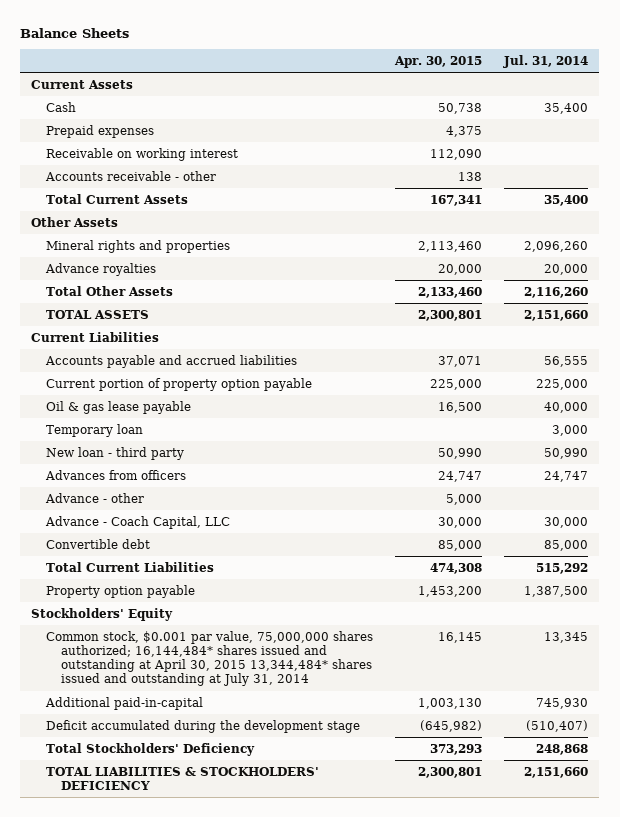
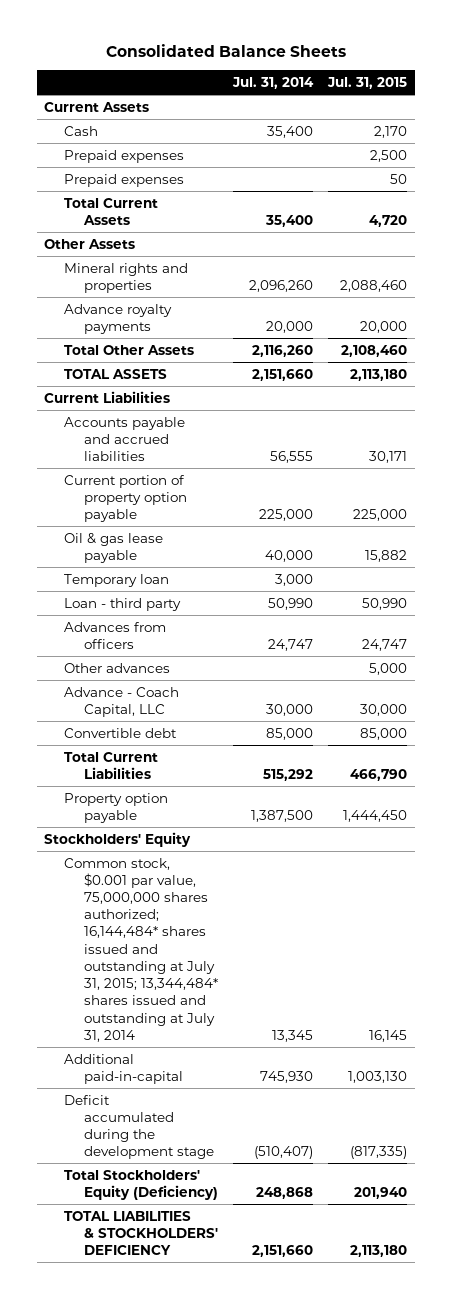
- Balance Sheets
+ Consolidated Balance Sheets
- | Apr. 30, 2015 | Jul. 31, 2014
+ | Jul. 31, 2014 | Jul. 31, 2015
- Receivable on working interest | 112,090 |
- Accounts receivable - other | 138 |
+ Prepaid expenses | | 50
- Advance royalties | 20,000 | 20,000
+ Advance royalty payments | 20,000 | 20,000
- New loan - third party | 50,990 | 50,990
+ Loan - third party | 50,990 | 50,990
- Advance - other | 5,000 |
+ Other advances | | 5,000
- Common stock, $0.001 par value, 75,000,000 shares authorized; 16,144,484* shares issued and outstanding at April 30, 2015 13,344,484* shares issued and outstanding at July 31, 2014 | 16,145 | 13,345
+ Common stock, $0.001 par value, 75,000,000 shares authorized; 16,144,484* shares issued and outstanding at July 31, 2015; 13,344,484* shares issued and outstanding at July 31, 2014 | 13,345 | 16,145
- Total Stockholders' Deficiency | 373,293 | 248,868
+ Total Stockholders' Equity (Deficiency) | 248,868 | 201,940

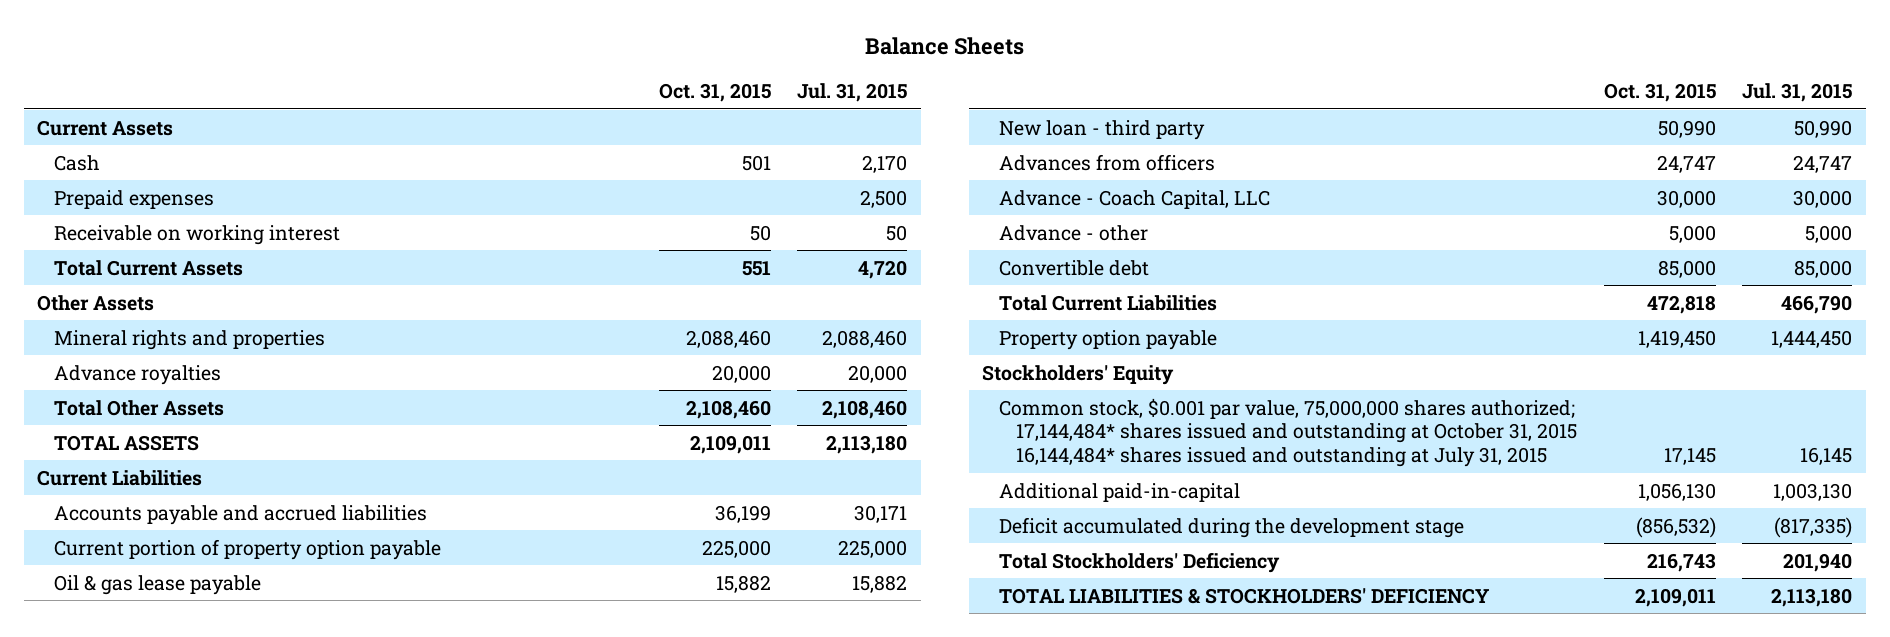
- Consolidated Balance Sheets
+ Balance Sheets
- | Jul. 31, 2014 | Jul. 31, 2015
+ | Oct. 31, 2015 | Jul. 31, 2015
- Prepaid expenses | | 50
+ Receivable on working interest | 50 | 50
- Advance royalty payments | 20,000 | 20,000
+ Advance royalties | 20,000 | 20,000
- Temporary loan | 3,000 |
- Loan - third party | 50,990 | 50,990
+ New loan - third party | 50,990 | 50,990
- Other advances | | 5,000
+ Advance - other | 5,000 | 5,000
- Common stock, $0.001 par value, 75,000,000 shares authorized; 16,144,484* shares issued and outstanding at July 31, 2015; 13,344,484* shares issued and outstanding at July 31, 2014 | 13,345 | 16,145
+ Common stock, $0.001 par value, 75,000,000 shares authorized; 17,144,484* shares issued and outstanding at October 31, 2015 16,144,484* shares issued and outstanding at July 31, 2015 | 17,145 | 16,145
- Total Stockholders' Equity (Deficiency) | 248,868 | 201,940
+ Total Stockholders' Deficiency | 216,743 | 201,940

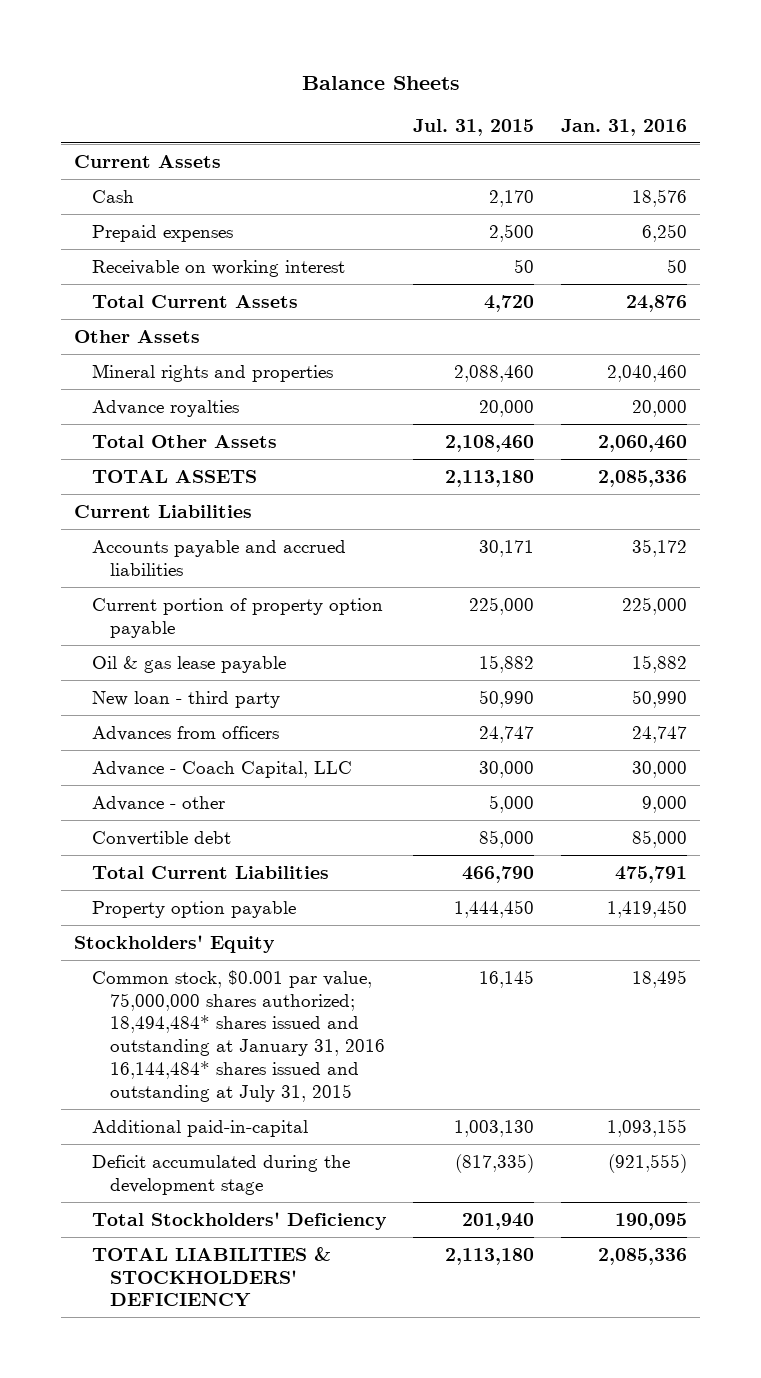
- | Oct. 31, 2015 | Jul. 31, 2015
+ | Jul. 31, 2015 | Jan. 31, 2016
- Common stock, $0.001 par value, 75,000,000 shares authorized; 17,144,484* shares issued and outstanding at October 31, 2015 16,144,484* shares issued and outstanding at July 31, 2015 | 17,145 | 16,145
+ Common stock, $0.001 par value, 75,000,000 shares authorized; 18,494,484* shares issued and outstanding at January 31, 2016 16,144,484* shares issued and outstanding at July 31, 2015 | 16,145 | 18,495

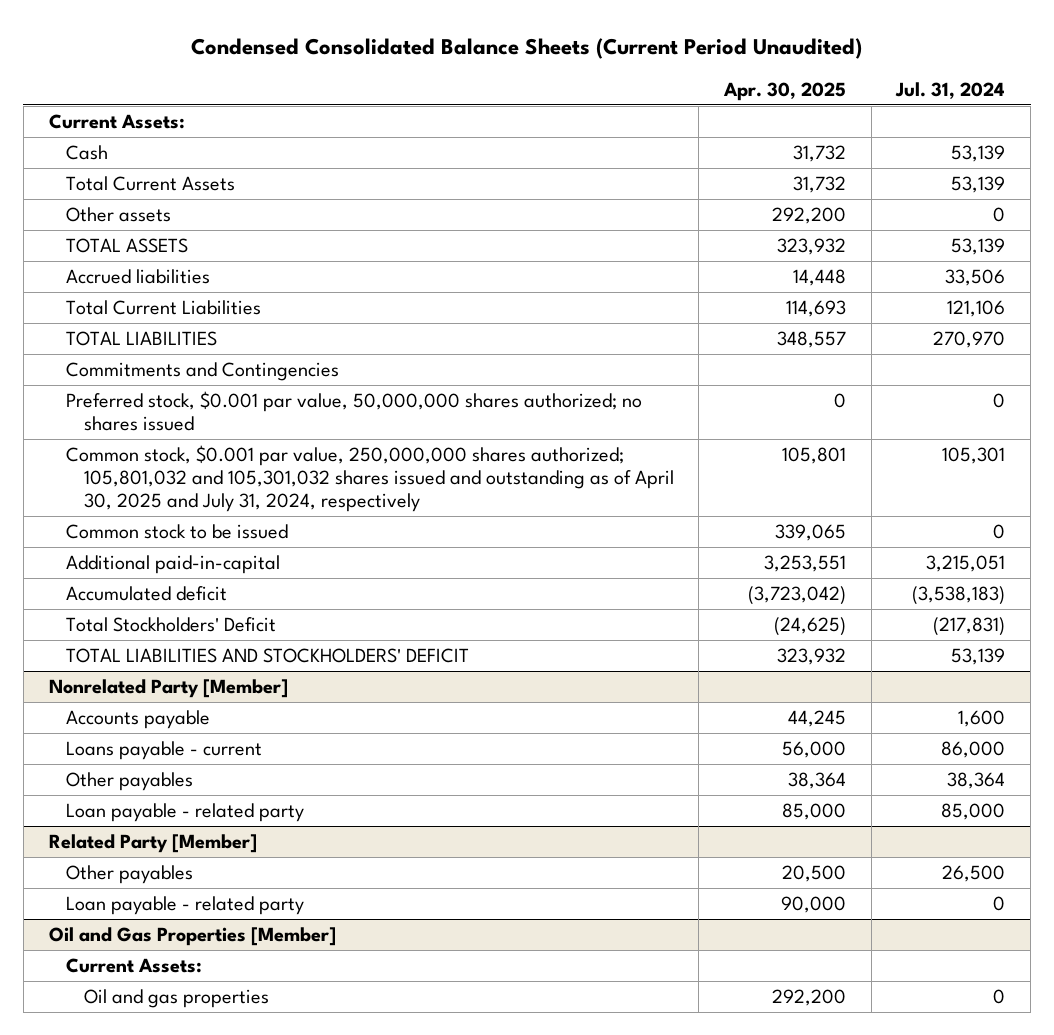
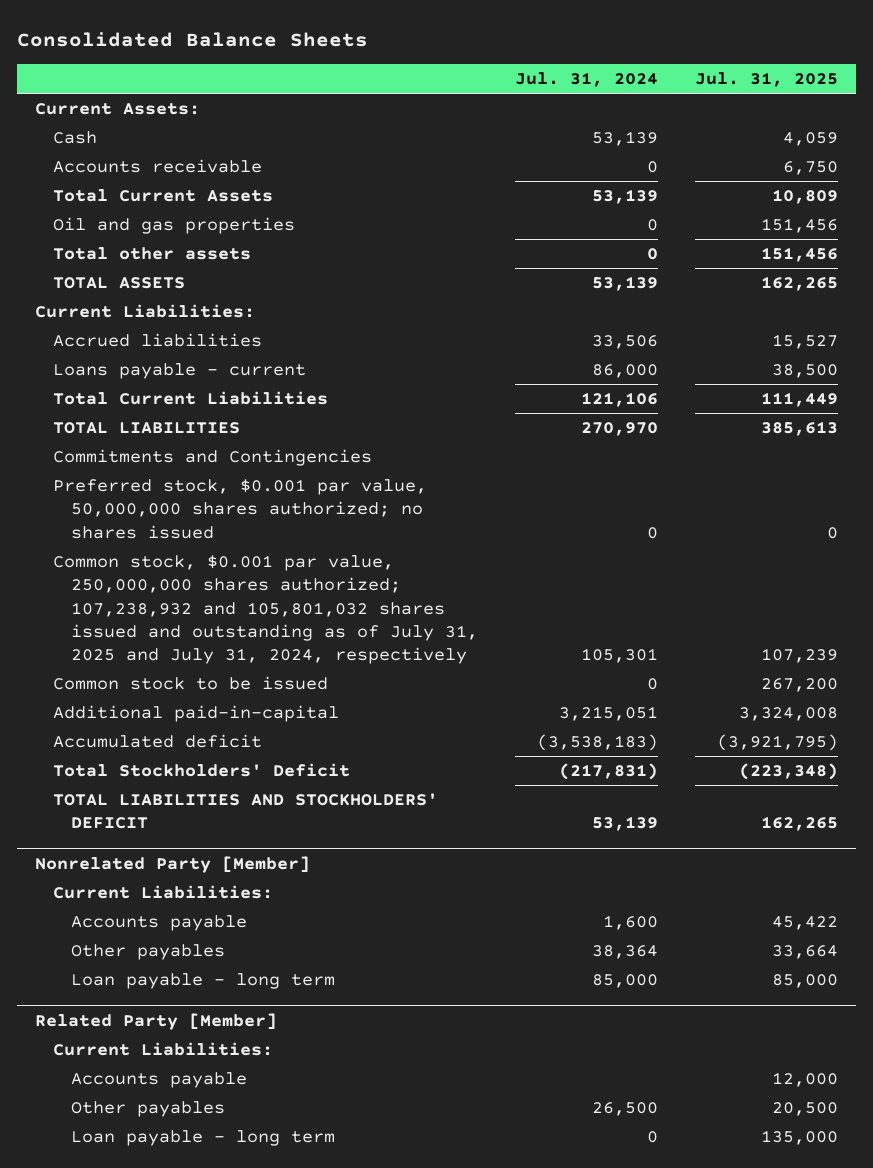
- Condensed Consolidated Balance Sheets (Current Period Unaudited)
+ Consolidated Balance Sheets
- | Apr. 30, 2025 | Jul. 31, 2024
+ | Jul. 31, 2024 | Jul. 31, 2025
+ Accounts receivable | 0 | 6,750
- Other assets | 292,200 | 0
+ Oil and gas properties | 0 | 151,456
+ Total other assets | 0 | 151,456
+ Current Liabilities:
+ Loans payable - current | 86,000 | 38,500
- Common stock, $0.001 par value, 250,000,000 shares authorized; 105,801,032 and 105,301,032 shares issued and outstanding as of April 30, 2025 and July 31, 2024, respectively | 105,801 | 105,301
+ Common stock, $0.001 par value, 250,000,000 shares authorized; 107,238,932 and 105,801,032 shares issued and outstanding as of July 31, 2025 and July 31, 2024, respectively | 105,301 | 107,239
@ Nonrelated Party [Member]
+ Current Liabilities:
- Loans payable - current | 56,000 | 86,000
- Loan payable - related party | 85,000 | 85,000
+ Loan payable - long term | 85,000 | 85,000
@ Related Party [Member]
+ Current Liabilities:
+ Accounts payable | | 12,000
- Loan payable - related party | 90,000 | 0
- Oil and Gas Properties [Member]
- Current Assets:
- Oil and gas properties | 292,200 | 0
@ Related Party [Member]
+ Loan payable - long term | 0 | 135,000

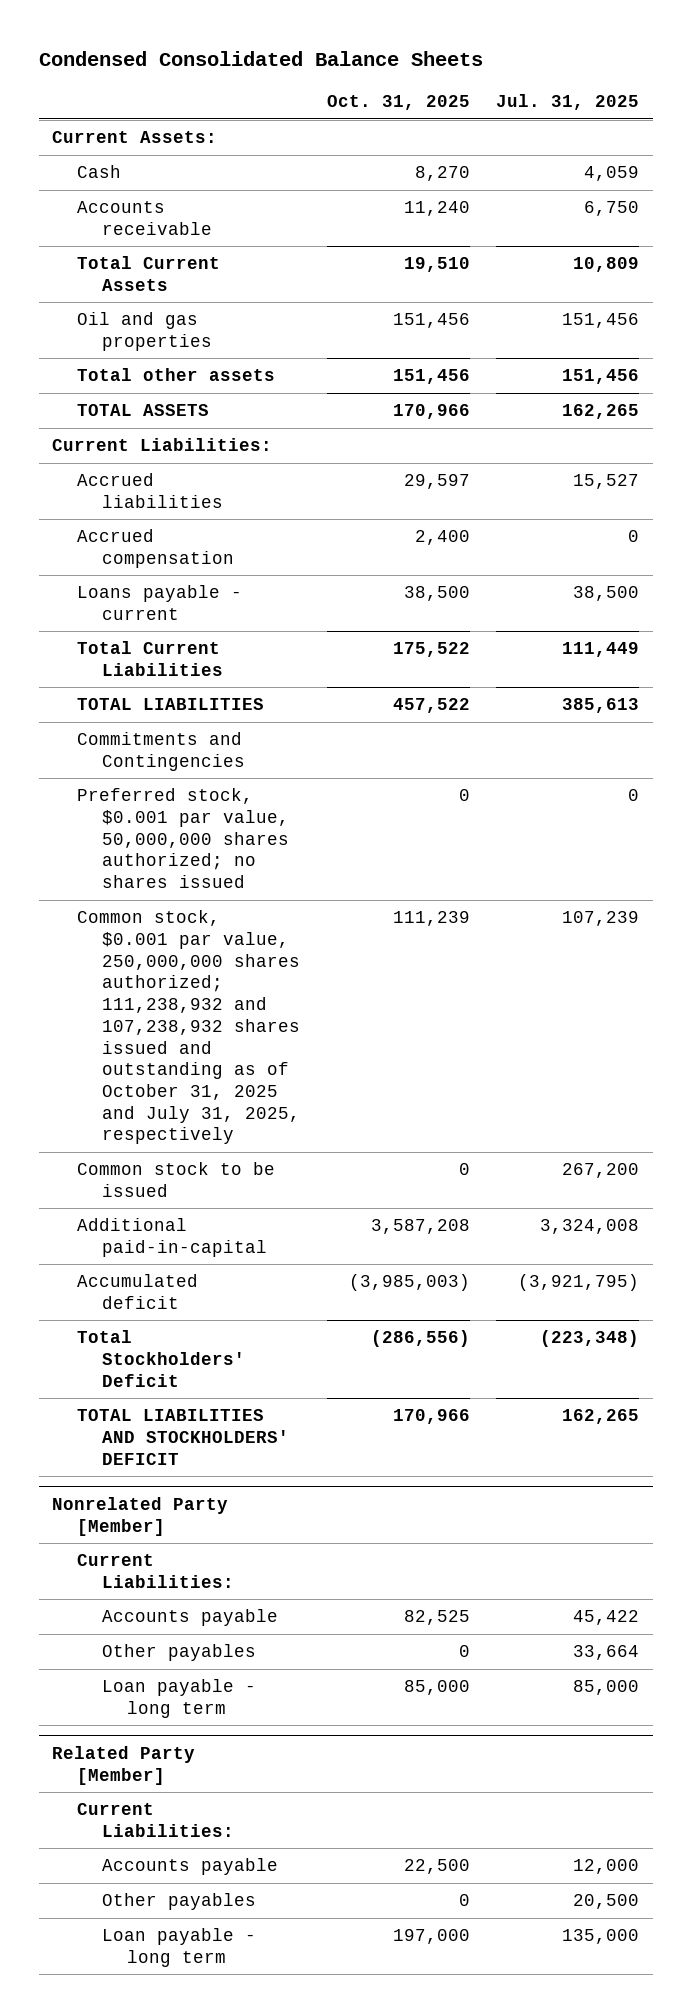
- Consolidated Balance Sheets
+ Condensed Consolidated Balance Sheets
- | Jul. 31, 2024 | Jul. 31, 2025
+ | Oct. 31, 2025 | Jul. 31, 2025
+ Accrued compensation | 2,400 | 0
- Common stock, $0.001 par value, 250,000,000 shares authorized; 107,238,932 and 105,801,032 shares issued and outstanding as of July 31, 2025 and July 31, 2024, respectively | 105,301 | 107,239
+ Common stock, $0.001 par value, 250,000,000 shares authorized; 111,238,932 and 107,238,932 shares issued and outstanding as of October 31, 2025 and July 31, 2025, respectively | 111,239 | 107,239

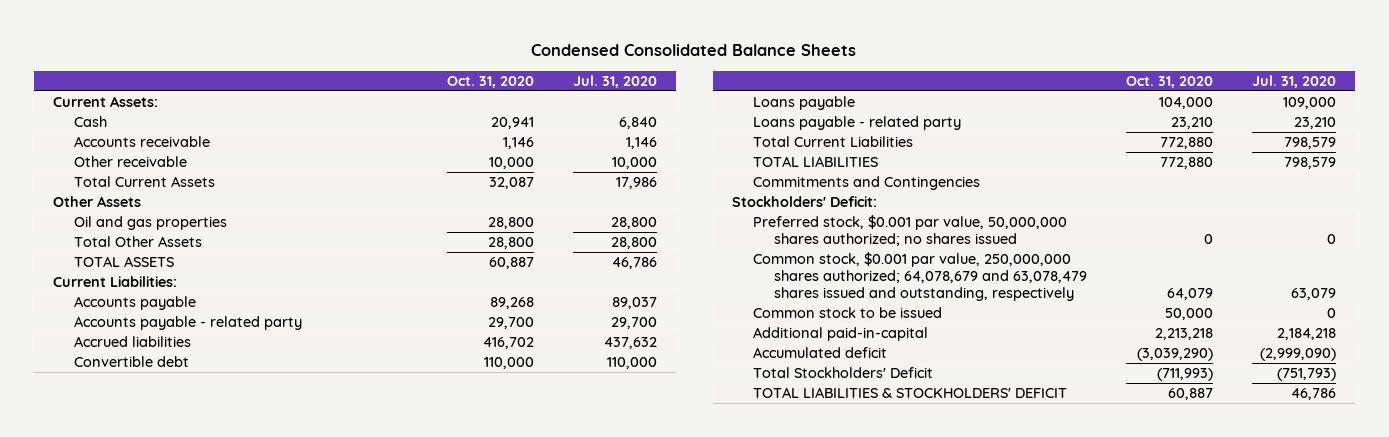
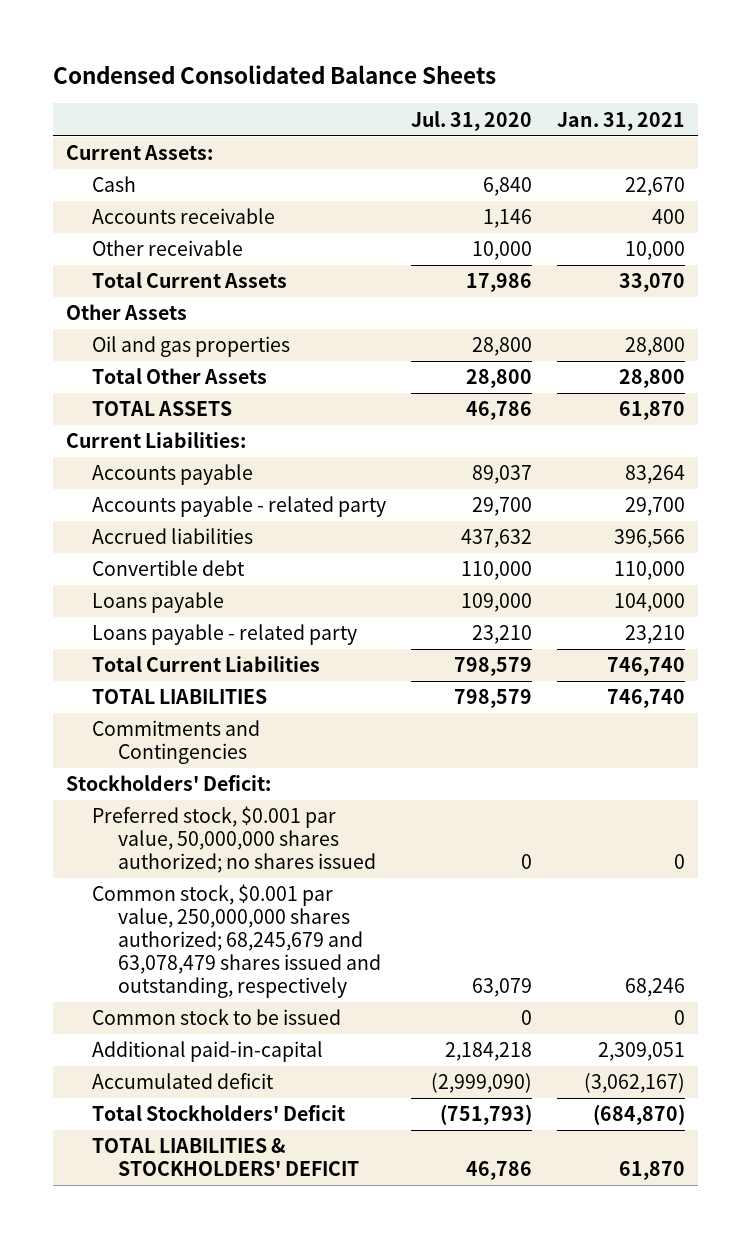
- | Oct. 31, 2020 | Jul. 31, 2020
+ | Jul. 31, 2020 | Jan. 31, 2021
- Common stock, $0.001 par value, 250,000,000 shares authorized; 64,078,679 and 63,078,479 shares issued and outstanding, respectively | 64,079 | 63,079
+ Common stock, $0.001 par value, 250,000,000 shares authorized; 68,245,679 and 63,078,479 shares issued and outstanding, respectively | 63,079 | 68,246

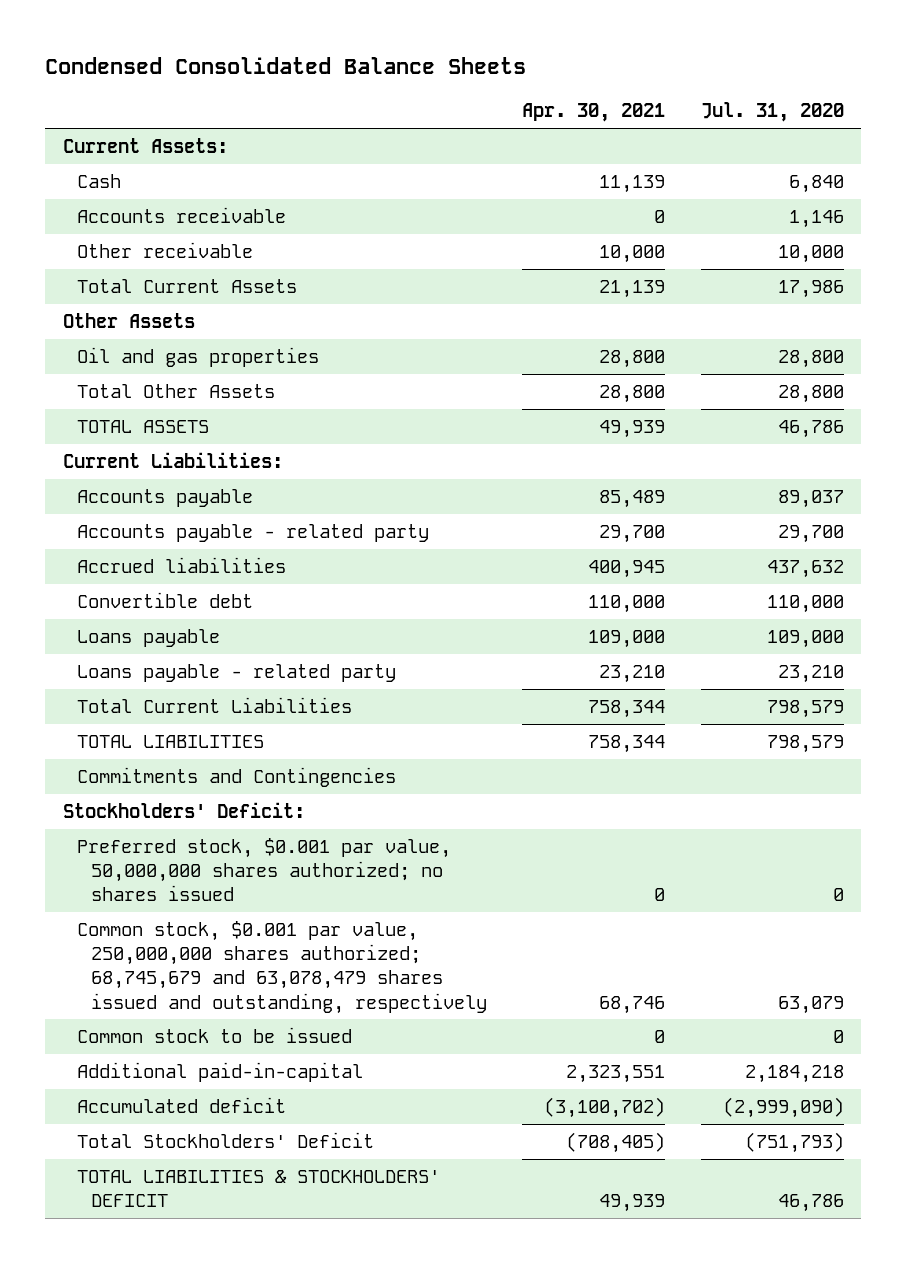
- | Jul. 31, 2020 | Jan. 31, 2021
+ | Apr. 30, 2021 | Jul. 31, 2020
- Common stock, $0.001 par value, 250,000,000 shares authorized; 68,245,679 and 63,078,479 shares issued and outstanding, respectively | 63,079 | 68,246
+ Common stock, $0.001 par value, 250,000,000 shares authorized; 68,745,679 and 63,078,479 shares issued and outstanding, respectively | 68,746 | 63,079

